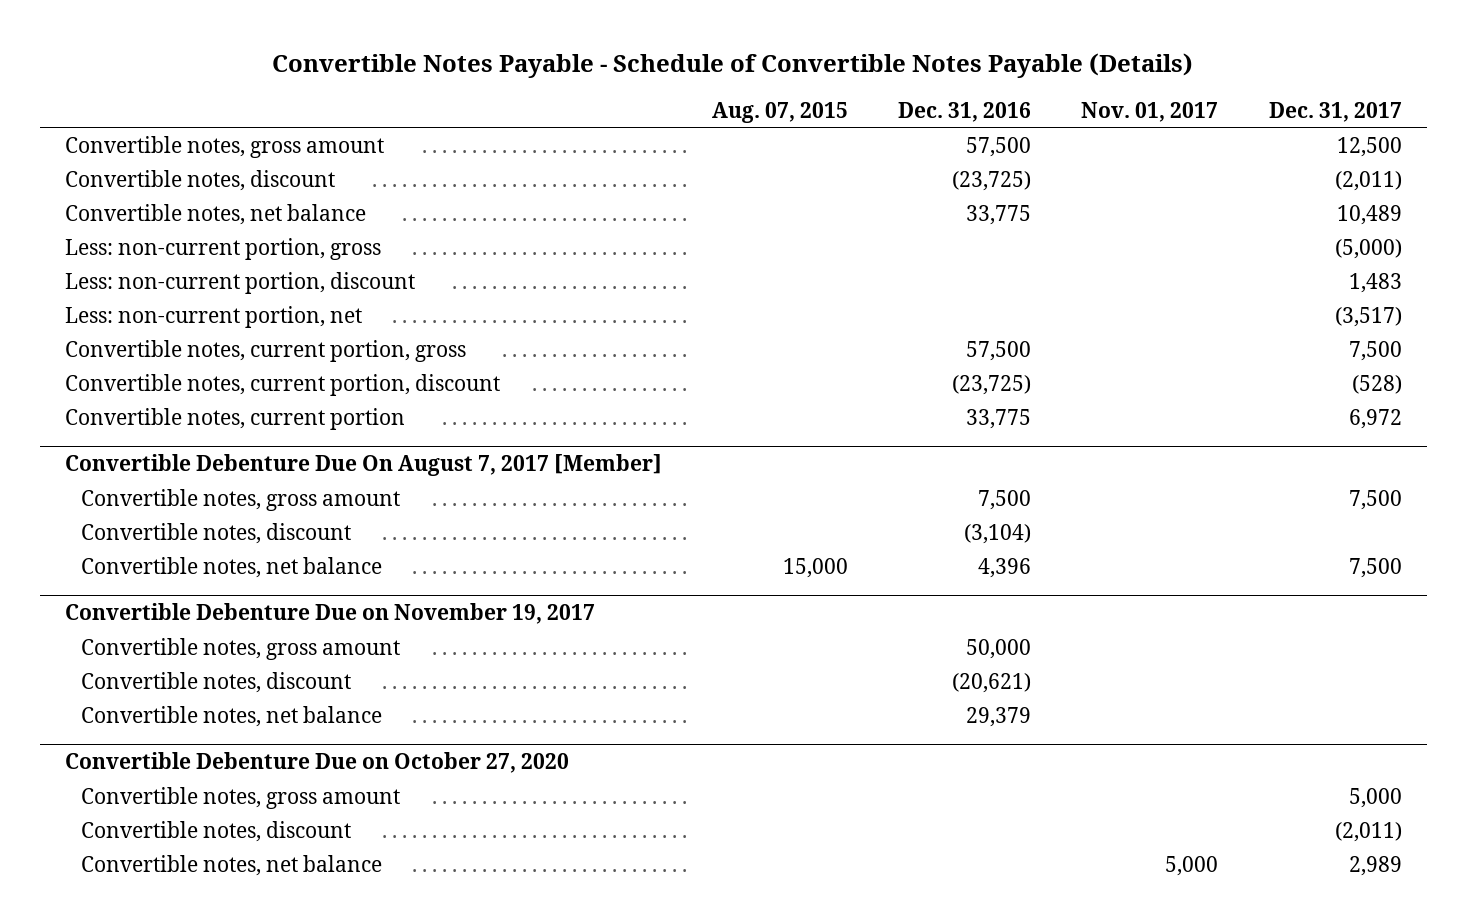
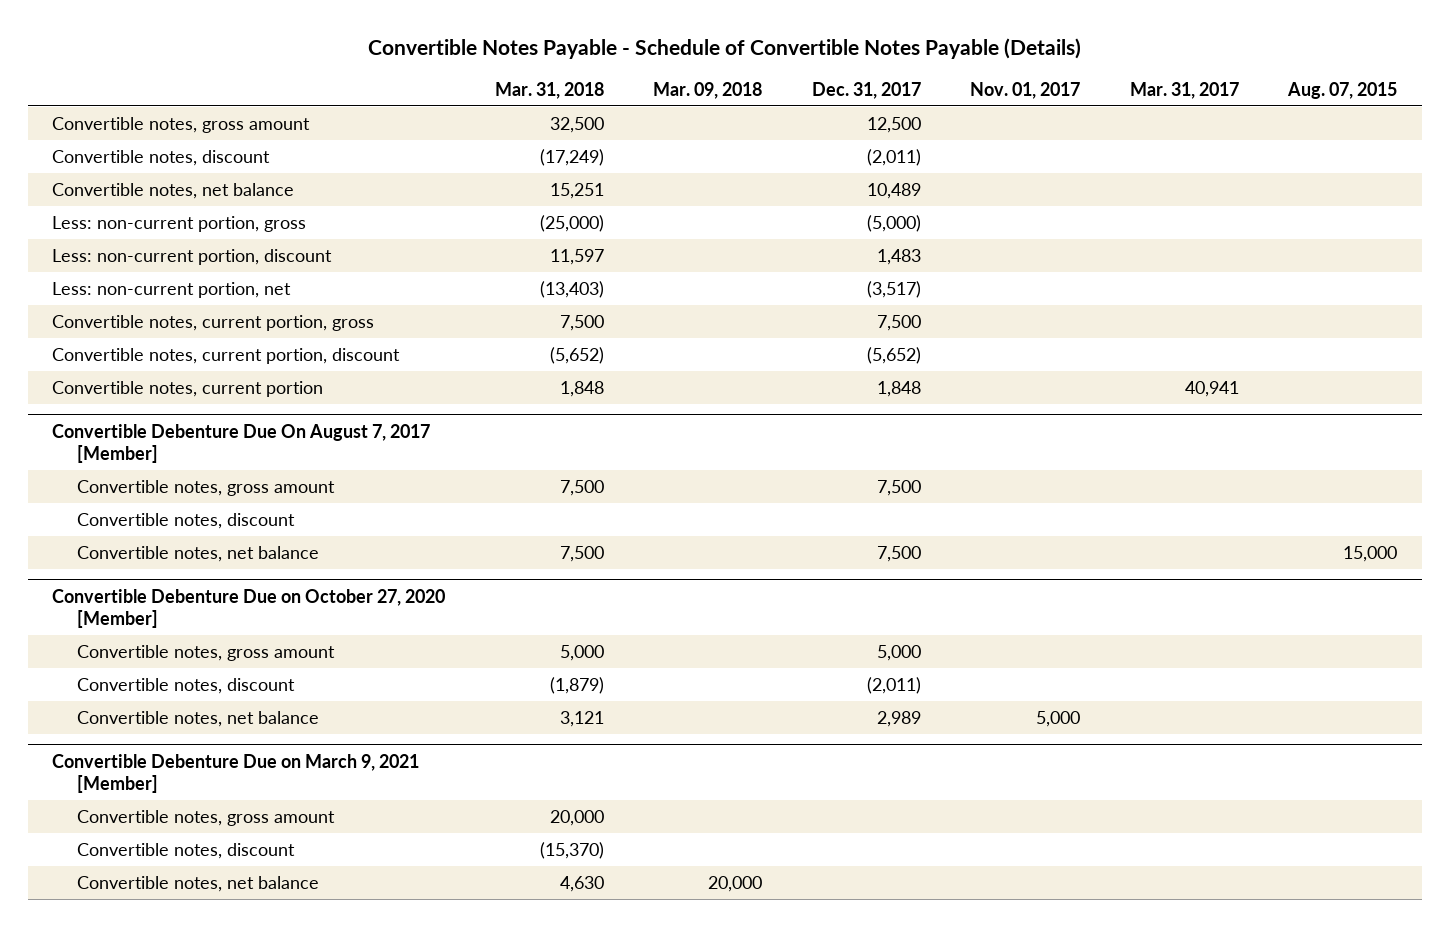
- | Aug. 07, 2015 | Dec. 31, 2016 | Nov. 01, 2017 | Dec. 31, 2017
+ | Mar. 31, 2018 | Mar. 09, 2018 | Dec. 31, 2017 | Nov. 01, 2017 | Mar. 31, 2017 | Aug. 07, 2015
- Convertible notes, current portion, discount | | (23,725) | | (528)
- Convertible notes, current portion | | 33,775 | | 6,972
+ Convertible notes, current portion, discount | (5,652) | | (5,652) | | |
+ Convertible notes, current portion | 1,848 | | 1,848 | | 40,941 |
- Convertible Debenture Due on November 19, 2017
- Convertible notes, gross amount | | 50,000 | |
- Convertible notes, discount | | (20,621) | |
- Convertible notes, net balance | | 29,379 | |
- Convertible Debenture Due on October 27, 2020
+ Convertible Debenture Due on October 27, 2020 [Member]
+ Convertible Debenture Due on March 9, 2021 [Member]
+ Convertible notes, gross amount | 20,000 | | | | |
+ Convertible notes, discount | (15,370) | | | | |
+ Convertible notes, net balance | 4,630 | 20,000 | | | |

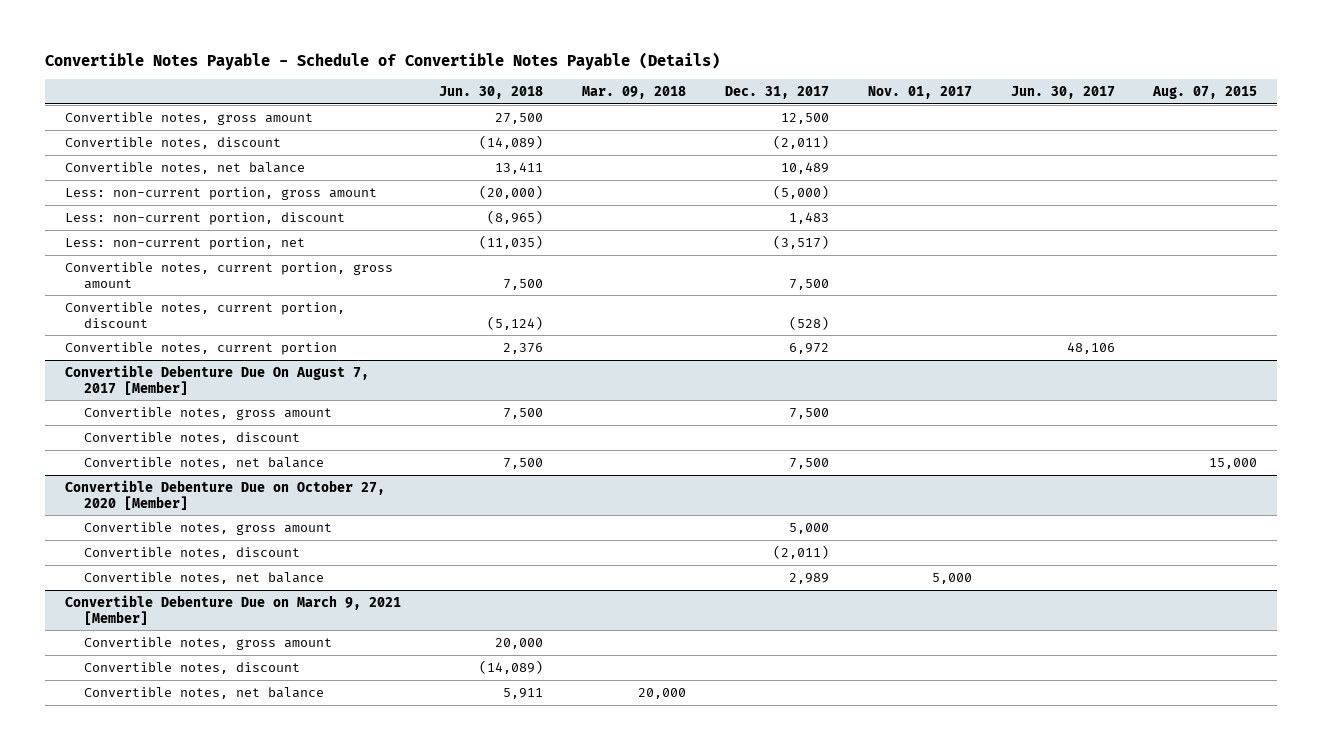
- | Mar. 31, 2018 | Mar. 09, 2018 | Dec. 31, 2017 | Nov. 01, 2017 | Mar. 31, 2017 | Aug. 07, 2015
+ | Jun. 30, 2018 | Mar. 09, 2018 | Dec. 31, 2017 | Nov. 01, 2017 | Jun. 30, 2017 | Aug. 07, 2015
- Less: non-current portion, gross | (25,000) | | (5,000) | | |
+ Less: non-current portion, gross amount | (20,000) | | (5,000) | | |
- Convertible notes, current portion, gross | 7,500 | | 7,500 | | |
- Convertible notes, current portion, discount | (5,652) | | (5,652) | | |
- Convertible notes, current portion | 1,848 | | 1,848 | | 40,941 |
+ Convertible notes, current portion, gross amount | 7,500 | | 7,500 | | |
+ Convertible notes, current portion, discount | (5,124) | | (528) | | |
+ Convertible notes, current portion | 2,376 | | 6,972 | | 48,106 |

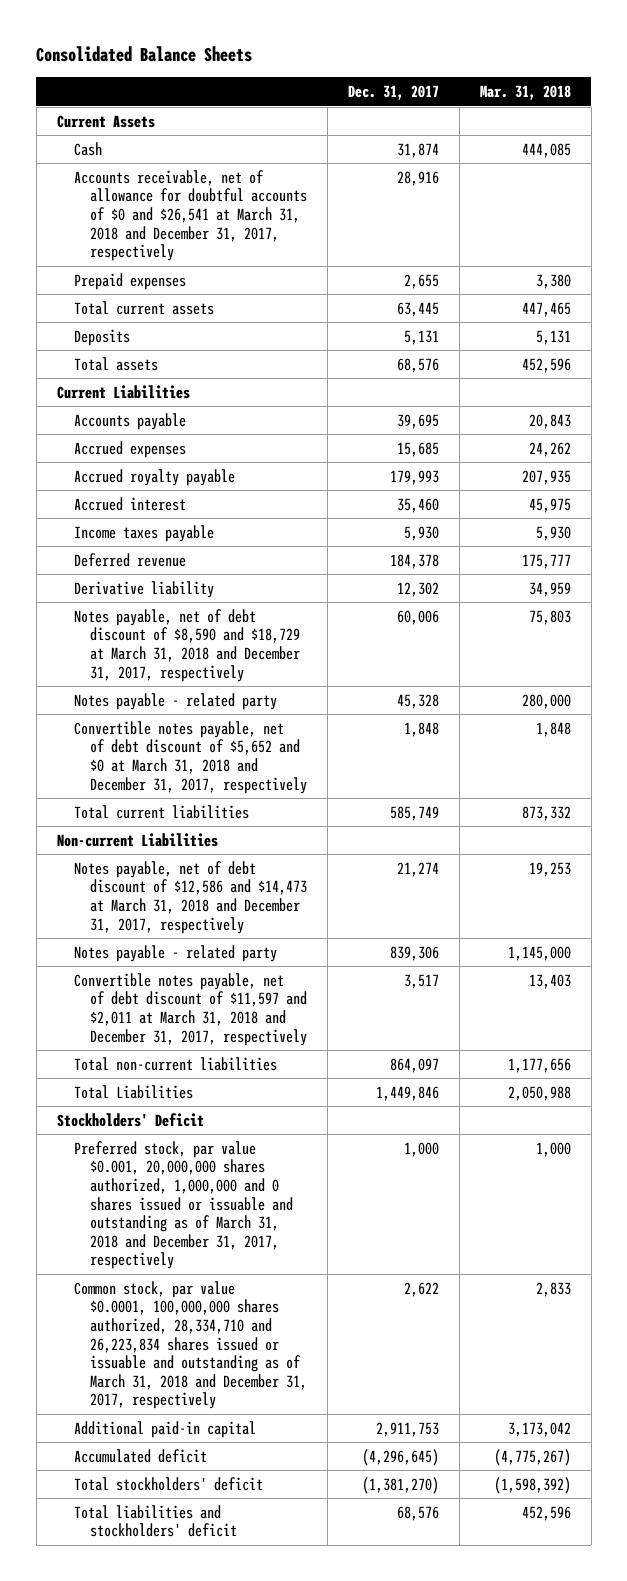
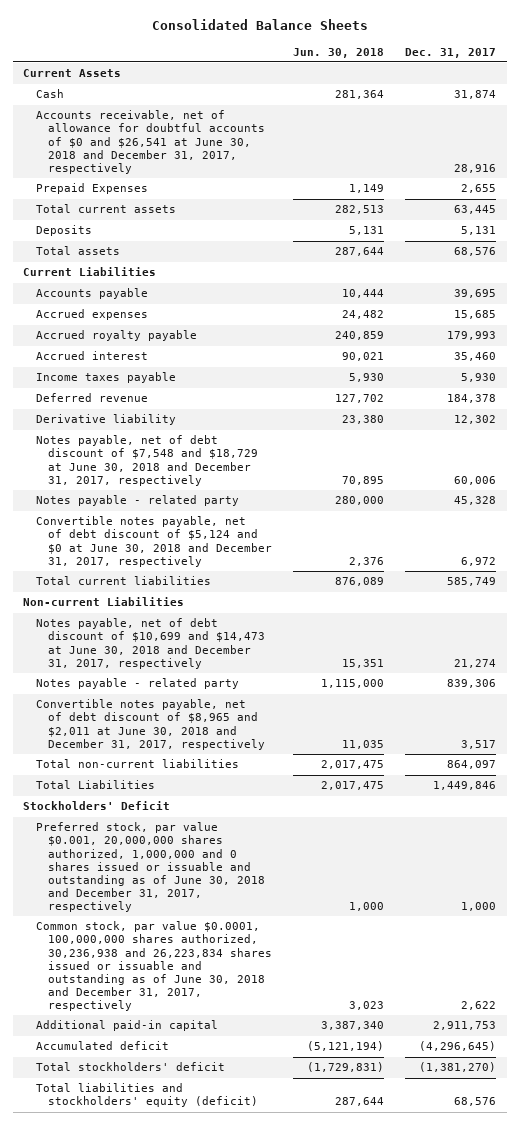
- | Dec. 31, 2017 | Mar. 31, 2018
+ | Jun. 30, 2018 | Dec. 31, 2017
- Accounts receivable, net of allowance for doubtful accounts of $0 and $26,541 at March 31, 2018 and December 31, 2017, respectively | 28,916 |
- Prepaid expenses | 2,655 | 3,380
+ Accounts receivable, net of allowance for doubtful accounts of $0 and $26,541 at June 30, 2018 and December 31, 2017, respectively | | 28,916
+ Prepaid Expenses | 1,149 | 2,655
- Notes payable, net of debt discount of $8,590 and $18,729 at March 31, 2018 and December 31, 2017, respectively | 60,006 | 75,803
+ Notes payable, net of debt discount of $7,548 and $18,729 at June 30, 2018 and December 31, 2017, respectively | 70,895 | 60,006
- Convertible notes payable, net of debt discount of $5,652 and $0 at March 31, 2018 and December 31, 2017, respectively | 1,848 | 1,848
+ Convertible notes payable, net of debt discount of $5,124 and $0 at June 30, 2018 and December 31, 2017, respectively | 2,376 | 6,972
- Notes payable, net of debt discount of $12,586 and $14,473 at March 31, 2018 and December 31, 2017, respectively | 21,274 | 19,253
+ Notes payable, net of debt discount of $10,699 and $14,473 at June 30, 2018 and December 31, 2017, respectively | 15,351 | 21,274
- Convertible notes payable, net of debt discount of $11,597 and $2,011 at March 31, 2018 and December 31, 2017, respectively | 3,517 | 13,403
+ Convertible notes payable, net of debt discount of $8,965 and $2,011 at June 30, 2018 and December 31, 2017, respectively | 11,035 | 3,517
- Preferred stock, par value $0.001, 20,000,000 shares authorized, 1,000,000 and 0 shares issued or issuable and outstanding as of March 31, 2018 and December 31, 2017, respectively | 1,000 | 1,000
- Common stock, par value $0.0001, 100,000,000 shares authorized, 28,334,710 and 26,223,834 shares issued or issuable and outstanding as of March 31, 2018 and December 31, 2017, respectively | 2,622 | 2,833
+ Preferred stock, par value $0.001, 20,000,000 shares authorized, 1,000,000 and 0 shares issued or issuable and outstanding as of June 30, 2018 and December 31, 2017, respectively | 1,000 | 1,000
+ Common stock, par value $0.0001, 100,000,000 shares authorized, 30,236,938 and 26,223,834 shares issued or issuable and outstanding as of June 30, 2018 and December 31, 2017, respectively | 3,023 | 2,622
- Total liabilities and stockholders' deficit | 68,576 | 452,596
+ Total liabilities and stockholders' equity (deficit) | 287,644 | 68,576

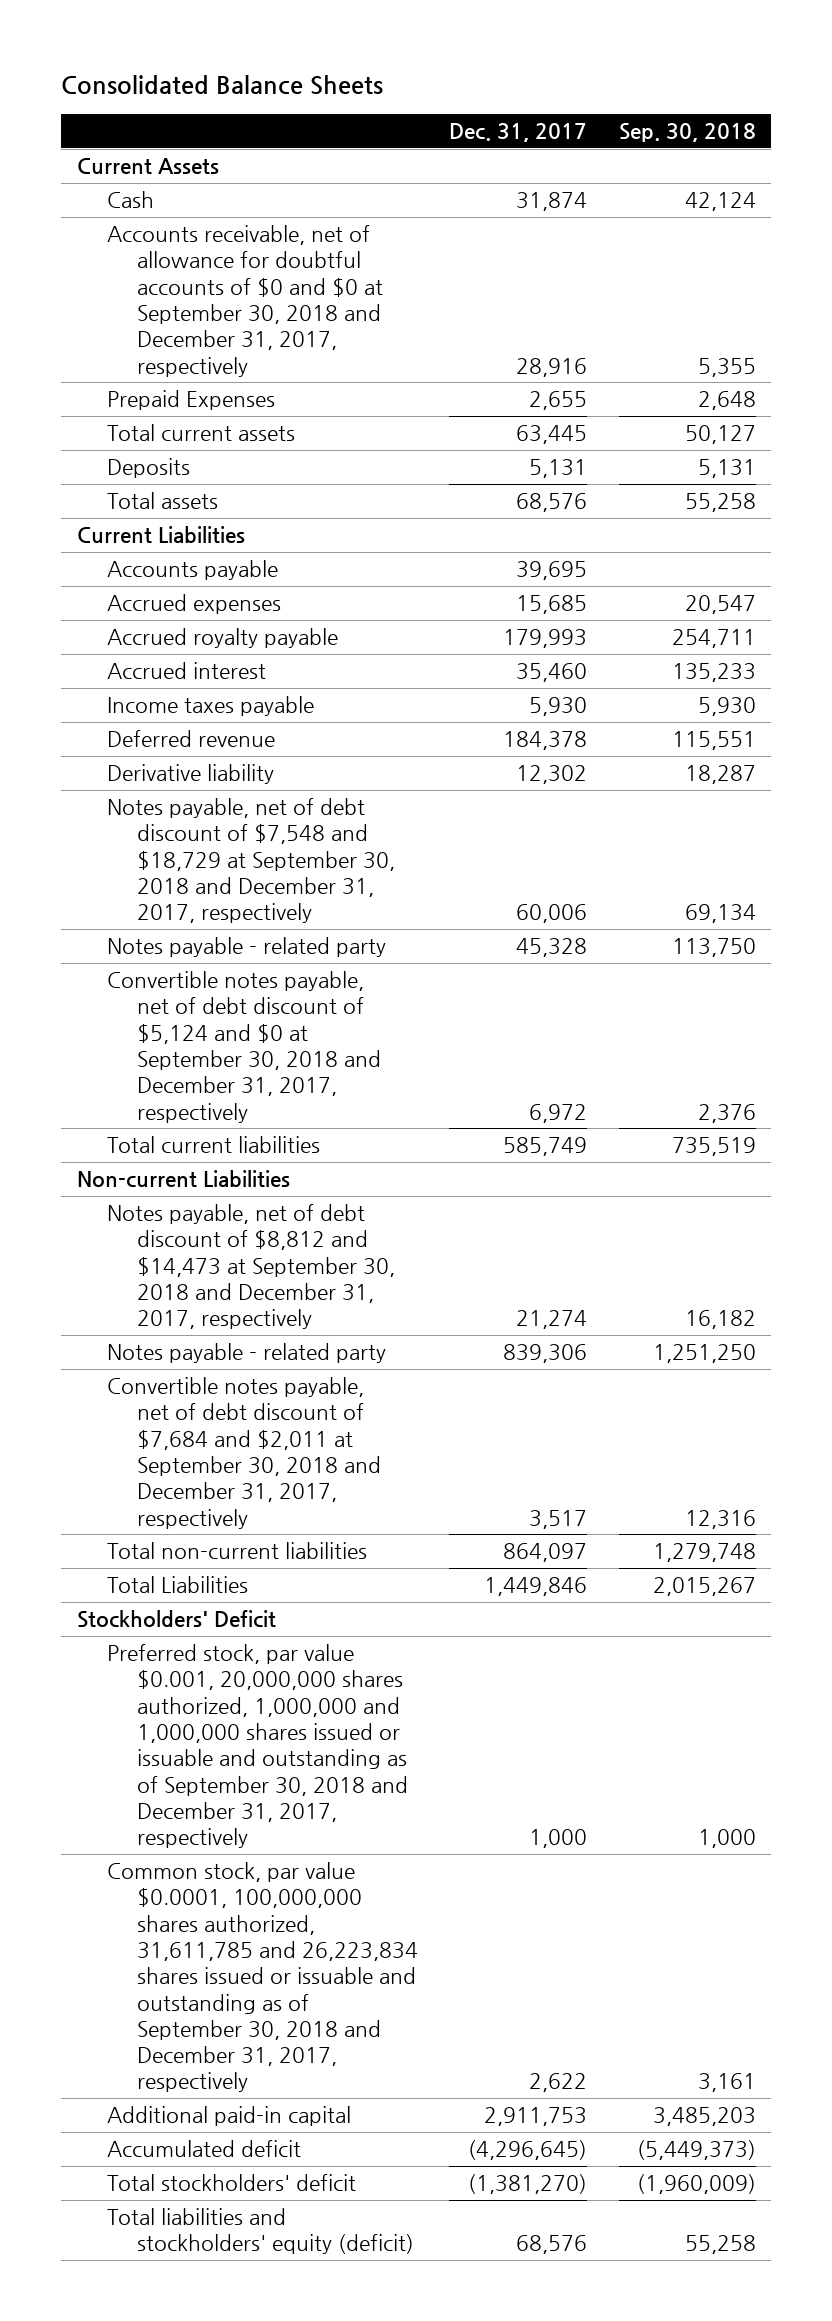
- | Jun. 30, 2018 | Dec. 31, 2017
+ | Dec. 31, 2017 | Sep. 30, 2018
- Accounts receivable, net of allowance for doubtful accounts of $0 and $26,541 at June 30, 2018 and December 31, 2017, respectively | | 28,916
+ Accounts receivable, net of allowance for doubtful accounts of $0 and $0 at September 30, 2018 and December 31, 2017, respectively | 28,916 | 5,355
- Notes payable, net of debt discount of $7,548 and $18,729 at June 30, 2018 and December 31, 2017, respectively | 70,895 | 60,006
+ Notes payable, net of debt discount of $7,548 and $18,729 at September 30, 2018 and December 31, 2017, respectively | 60,006 | 69,134
- Convertible notes payable, net of debt discount of $5,124 and $0 at June 30, 2018 and December 31, 2017, respectively | 2,376 | 6,972
+ Convertible notes payable, net of debt discount of $5,124 and $0 at September 30, 2018 and December 31, 2017, respectively | 6,972 | 2,376
- Notes payable, net of debt discount of $10,699 and $14,473 at June 30, 2018 and December 31, 2017, respectively | 15,351 | 21,274
+ Notes payable, net of debt discount of $8,812 and $14,473 at September 30, 2018 and December 31, 2017, respectively | 21,274 | 16,182
- Convertible notes payable, net of debt discount of $8,965 and $2,011 at June 30, 2018 and December 31, 2017, respectively | 11,035 | 3,517
+ Convertible notes payable, net of debt discount of $7,684 and $2,011 at September 30, 2018 and December 31, 2017, respectively | 3,517 | 12,316
- Preferred stock, par value $0.001, 20,000,000 shares authorized, 1,000,000 and 0 shares issued or issuable and outstanding as of June 30, 2018 and December 31, 2017, respectively | 1,000 | 1,000
- Common stock, par value $0.0001, 100,000,000 shares authorized, 30,236,938 and 26,223,834 shares issued or issuable and outstanding as of June 30, 2018 and December 31, 2017, respectively | 3,023 | 2,622
+ Preferred stock, par value $0.001, 20,000,000 shares authorized, 1,000,000 and 1,000,000 shares issued or issuable and outstanding as of September 30, 2018 and December 31, 2017, respectively | 1,000 | 1,000
+ Common stock, par value $0.0001, 100,000,000 shares authorized, 31,611,785 and 26,223,834 shares issued or issuable and outstanding as of September 30, 2018 and December 31, 2017, respectively | 2,622 | 3,161

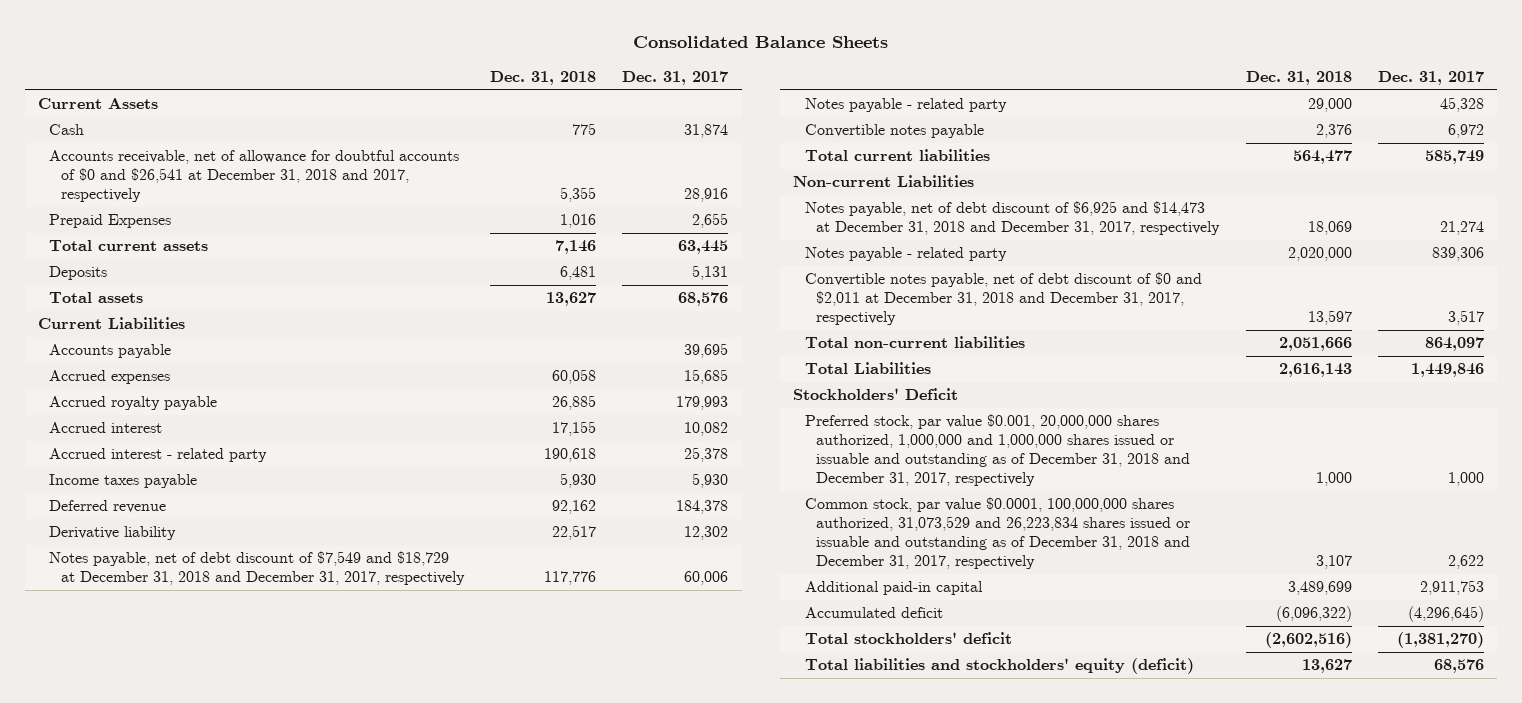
- | Dec. 31, 2017 | Sep. 30, 2018
+ | Dec. 31, 2018 | Dec. 31, 2017
- Accounts receivable, net of allowance for doubtful accounts of $0 and $0 at September 30, 2018 and December 31, 2017, respectively | 28,916 | 5,355
+ Accounts receivable, net of allowance for doubtful accounts of $0 and $26,541 at December 31, 2018 and 2017, respectively | 5,355 | 28,916
- Accrued interest | 35,460 | 135,233
+ Accrued interest | 17,155 | 10,082
+ Accrued interest - related party | 190,618 | 25,378
- Notes payable, net of debt discount of $7,548 and $18,729 at September 30, 2018 and December 31, 2017, respectively | 60,006 | 69,134
+ Notes payable, net of debt discount of $7,549 and $18,729 at December 31, 2018 and December 31, 2017, respectively | 117,776 | 60,006
- Convertible notes payable, net of debt discount of $5,124 and $0 at September 30, 2018 and December 31, 2017, respectively | 6,972 | 2,376
+ Convertible notes payable | 2,376 | 6,972
- Notes payable, net of debt discount of $8,812 and $14,473 at September 30, 2018 and December 31, 2017, respectively | 21,274 | 16,182
+ Notes payable, net of debt discount of $6,925 and $14,473 at December 31, 2018 and December 31, 2017, respectively | 18,069 | 21,274
- Convertible notes payable, net of debt discount of $7,684 and $2,011 at September 30, 2018 and December 31, 2017, respectively | 3,517 | 12,316
+ Convertible notes payable, net of debt discount of $0 and $2,011 at December 31, 2018 and December 31, 2017, respectively | 13,597 | 3,517
- Preferred stock, par value $0.001, 20,000,000 shares authorized, 1,000,000 and 1,000,000 shares issued or issuable and outstanding as of September 30, 2018 and December 31, 2017, respectively | 1,000 | 1,000
- Common stock, par value $0.0001, 100,000,000 shares authorized, 31,611,785 and 26,223,834 shares issued or issuable and outstanding as of September 30, 2018 and December 31, 2017, respectively | 2,622 | 3,161
+ Preferred stock, par value $0.001, 20,000,000 shares authorized, 1,000,000 and 1,000,000 shares issued or issuable and outstanding as of December 31, 2018 and December 31, 2017, respectively | 1,000 | 1,000
+ Common stock, par value $0.0001, 100,000,000 shares authorized, 31,073,529 and 26,223,834 shares issued or issuable and outstanding as of December 31, 2018 and December 31, 2017, respectively | 3,107 | 2,622

